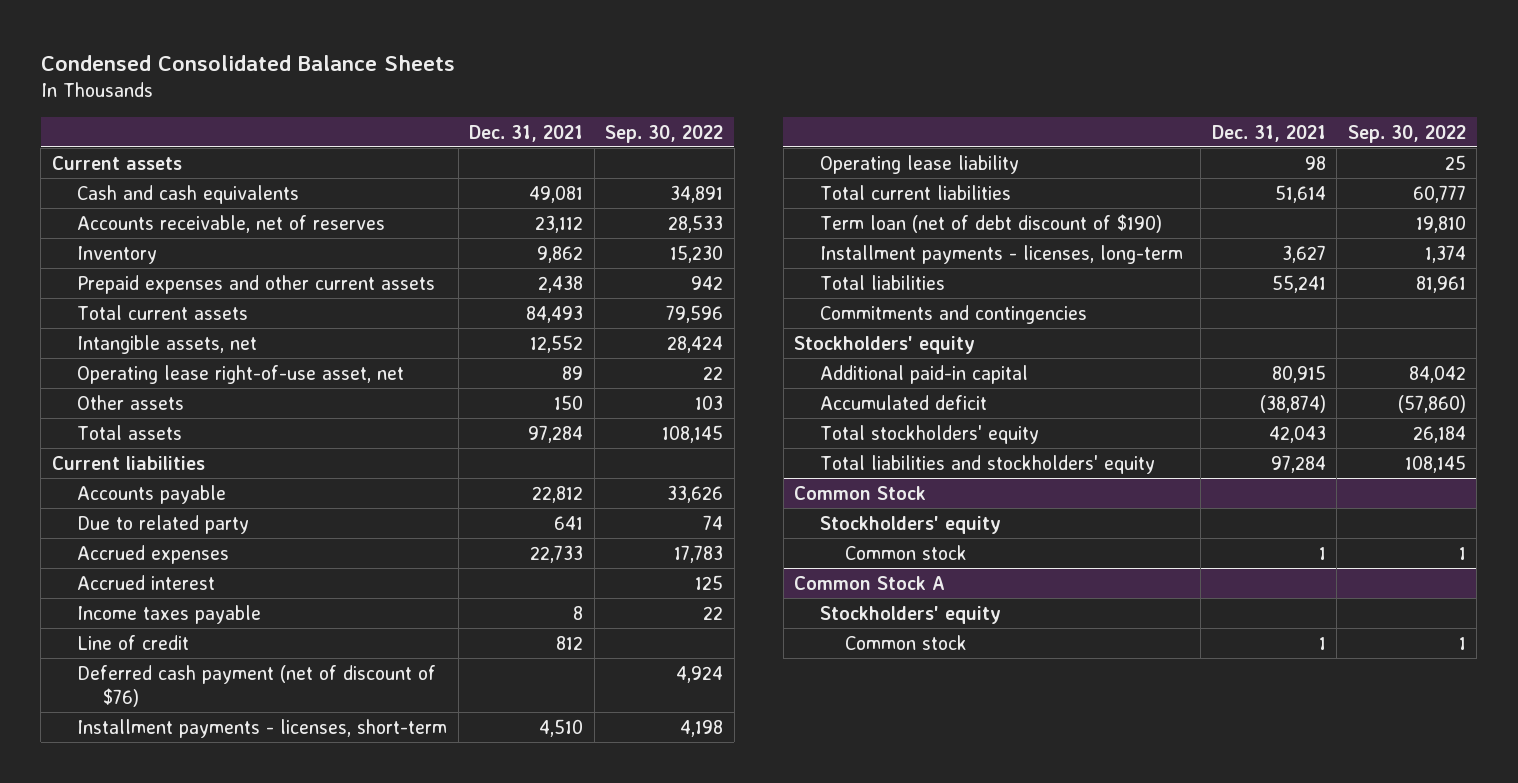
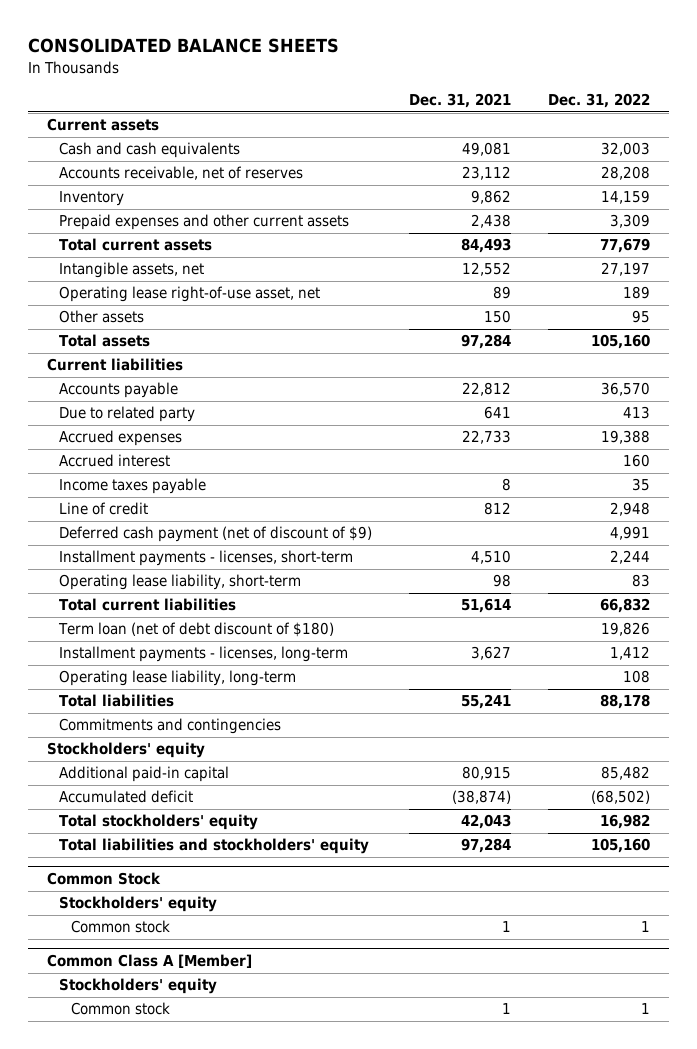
- Condensed Consolidated Balance Sheets
+ CONSOLIDATED BALANCE SHEETS
- | Dec. 31, 2021 | Sep. 30, 2022
+ | Dec. 31, 2021 | Dec. 31, 2022
- Deferred cash payment (net of discount of $76) | | 4,924
+ Deferred cash payment (net of discount of $9) | | 4,991
- Operating lease liability | 98 | 25
+ Operating lease liability, short-term | 98 | 83
- Term loan (net of debt discount of $190) | | 19,810
+ Term loan (net of debt discount of $180) | | 19,826
+ Operating lease liability, long-term | | 108
- Common Stock A
+ Common Class A [Member]

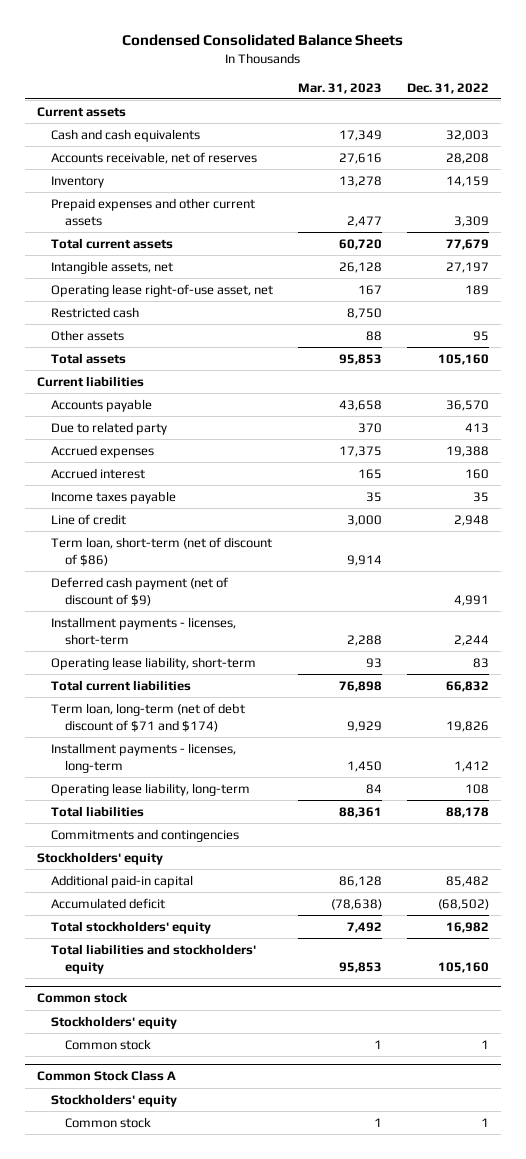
- CONSOLIDATED BALANCE SHEETS
+ Condensed Consolidated Balance Sheets
- | Dec. 31, 2021 | Dec. 31, 2022
+ | Mar. 31, 2023 | Dec. 31, 2022
+ Restricted cash | 8,750 |
+ Term loan, short-term (net of discount of $86) | 9,914 |
- Term loan (net of debt discount of $180) | | 19,826
+ Term loan, long-term (net of debt discount of $71 and $174) | 9,929 | 19,826
- Common Stock
+ Common stock
- Common Class A [Member]
+ Common Stock Class A

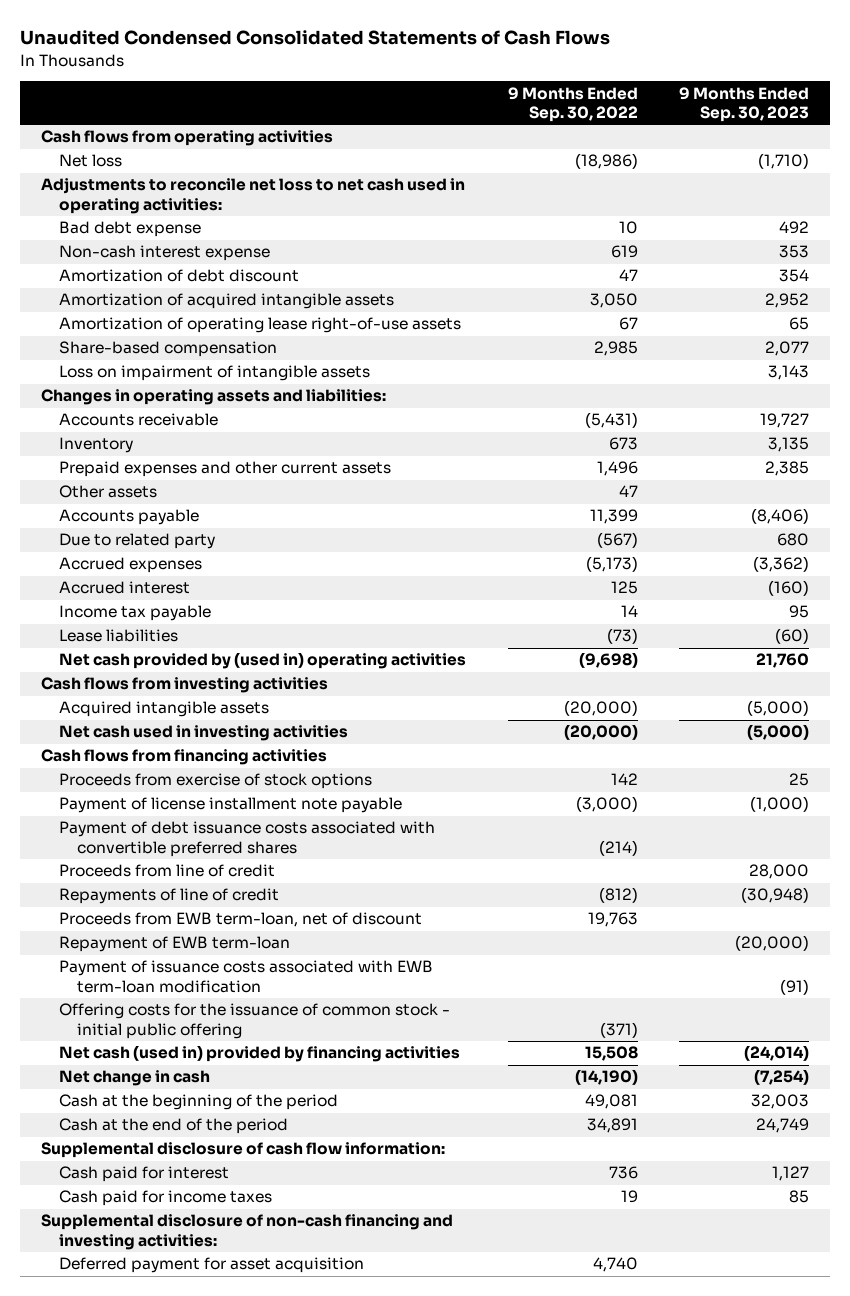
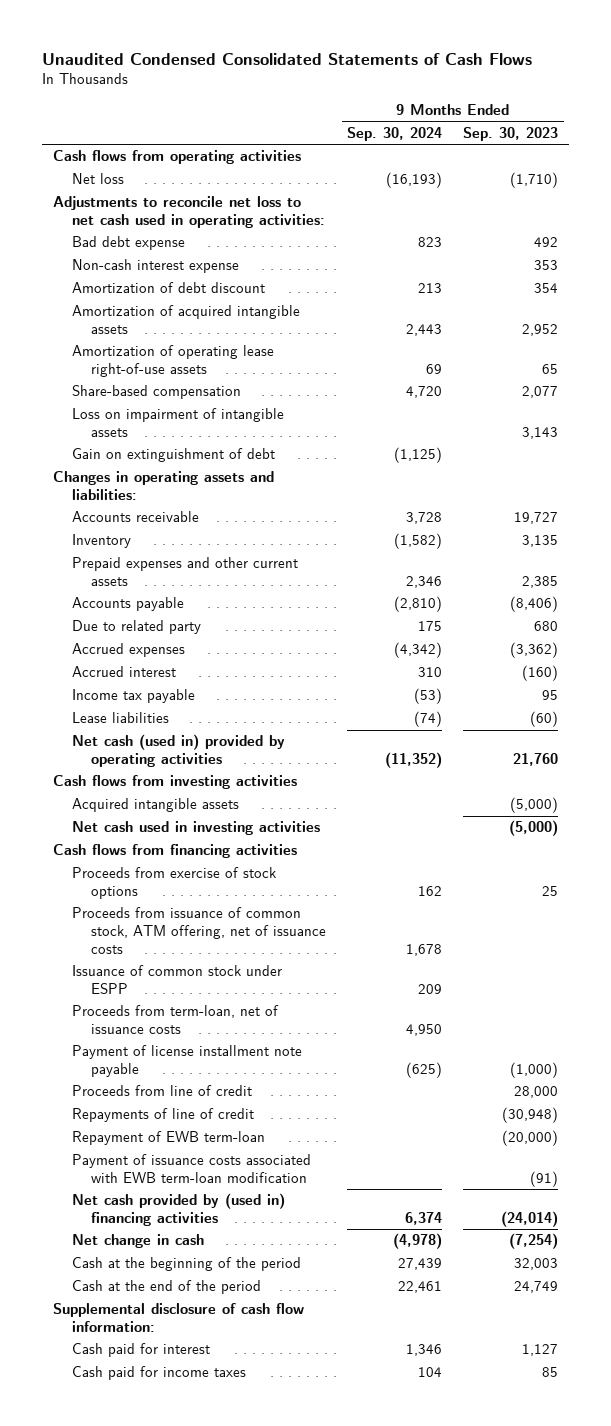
- | 9 Months Ended Sep. 30, 2022 | 9 Months Ended Sep. 30, 2023
+ | 9 Months Ended Sep. 30, 2024 | 9 Months Ended Sep. 30, 2023
+ Gain on extinguishment of debt | (1,125) |
- Other assets | 47 |
- Net cash provided by (used in) operating activities | (9,698) | 21,760
+ Net cash (used in) provided by operating activities | (11,352) | 21,760
+ Proceeds from issuance of common stock, ATM offering, net of issuance costs | 1,678 |
+ Issuance of common stock under ESPP | 209 |
+ Proceeds from term-loan, net of issuance costs | 4,950 |
- Payment of debt issuance costs associated with convertible preferred shares | (214) |
- Proceeds from EWB term-loan, net of discount | 19,763 |
- Offering costs for the issuance of common stock - initial public offering | (371) |
- Net cash (used in) provided by financing activities | 15,508 | (24,014)
+ Net cash provided by (used in) financing activities | 6,374 | (24,014)
- Supplemental disclosure of non-cash financing and investing activities:
- Deferred payment for asset acquisition | 4,740 |

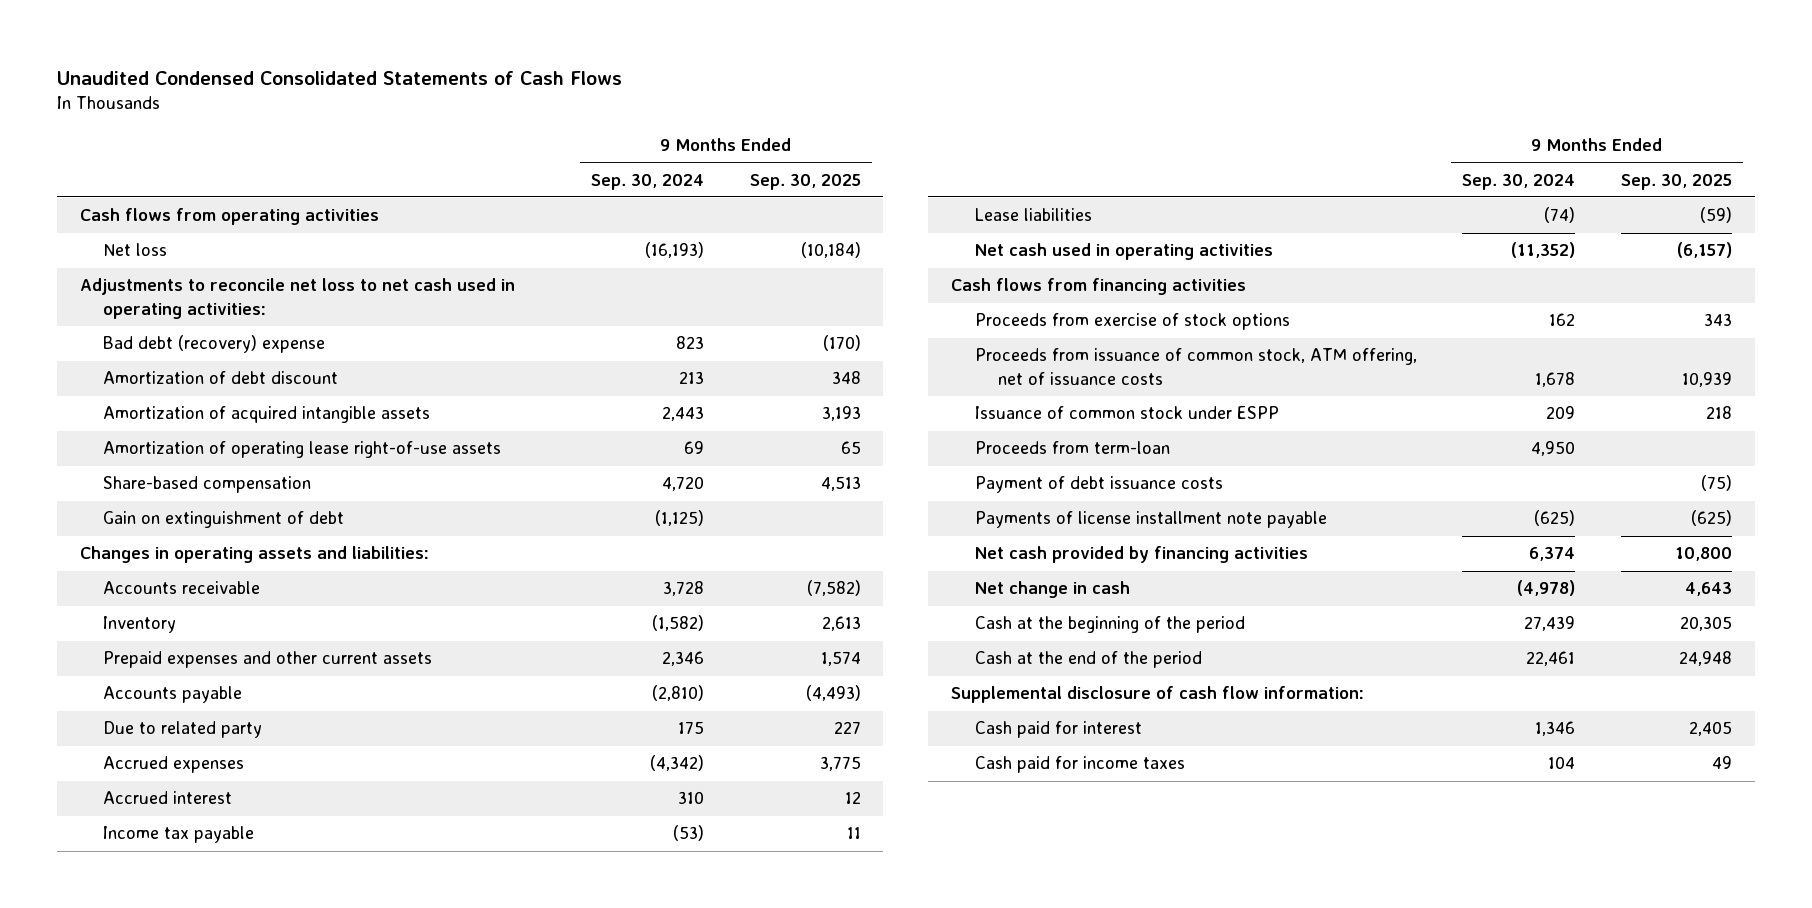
- | 9 Months Ended Sep. 30, 2024 | 9 Months Ended Sep. 30, 2023
+ | 9 Months Ended Sep. 30, 2024 | 9 Months Ended Sep. 30, 2025
- Bad debt expense | 823 | 492
- Non-cash interest expense | | 353
+ Bad debt (recovery) expense | 823 | (170)
- Loss on impairment of intangible assets | | 3,143
- Net cash (used in) provided by operating activities | (11,352) | 21,760
- Cash flows from investing activities
- Acquired intangible assets | | (5,000)
- Net cash used in investing activities | | (5,000)
+ Net cash used in operating activities | (11,352) | (6,157)
- Proceeds from term-loan, net of issuance costs | 4,950 |
- Payment of license installment note payable | (625) | (1,000)
- Proceeds from line of credit | | 28,000
- Repayments of line of credit | | (30,948)
- Repayment of EWB term-loan | | (20,000)
- Payment of issuance costs associated with EWB term-loan modification | | (91)
- Net cash provided by (used in) financing activities | 6,374 | (24,014)
+ Proceeds from term-loan | 4,950 |
+ Payment of debt issuance costs | | (75)
+ Payments of license installment note payable | (625) | (625)
+ Net cash provided by financing activities | 6,374 | 10,800

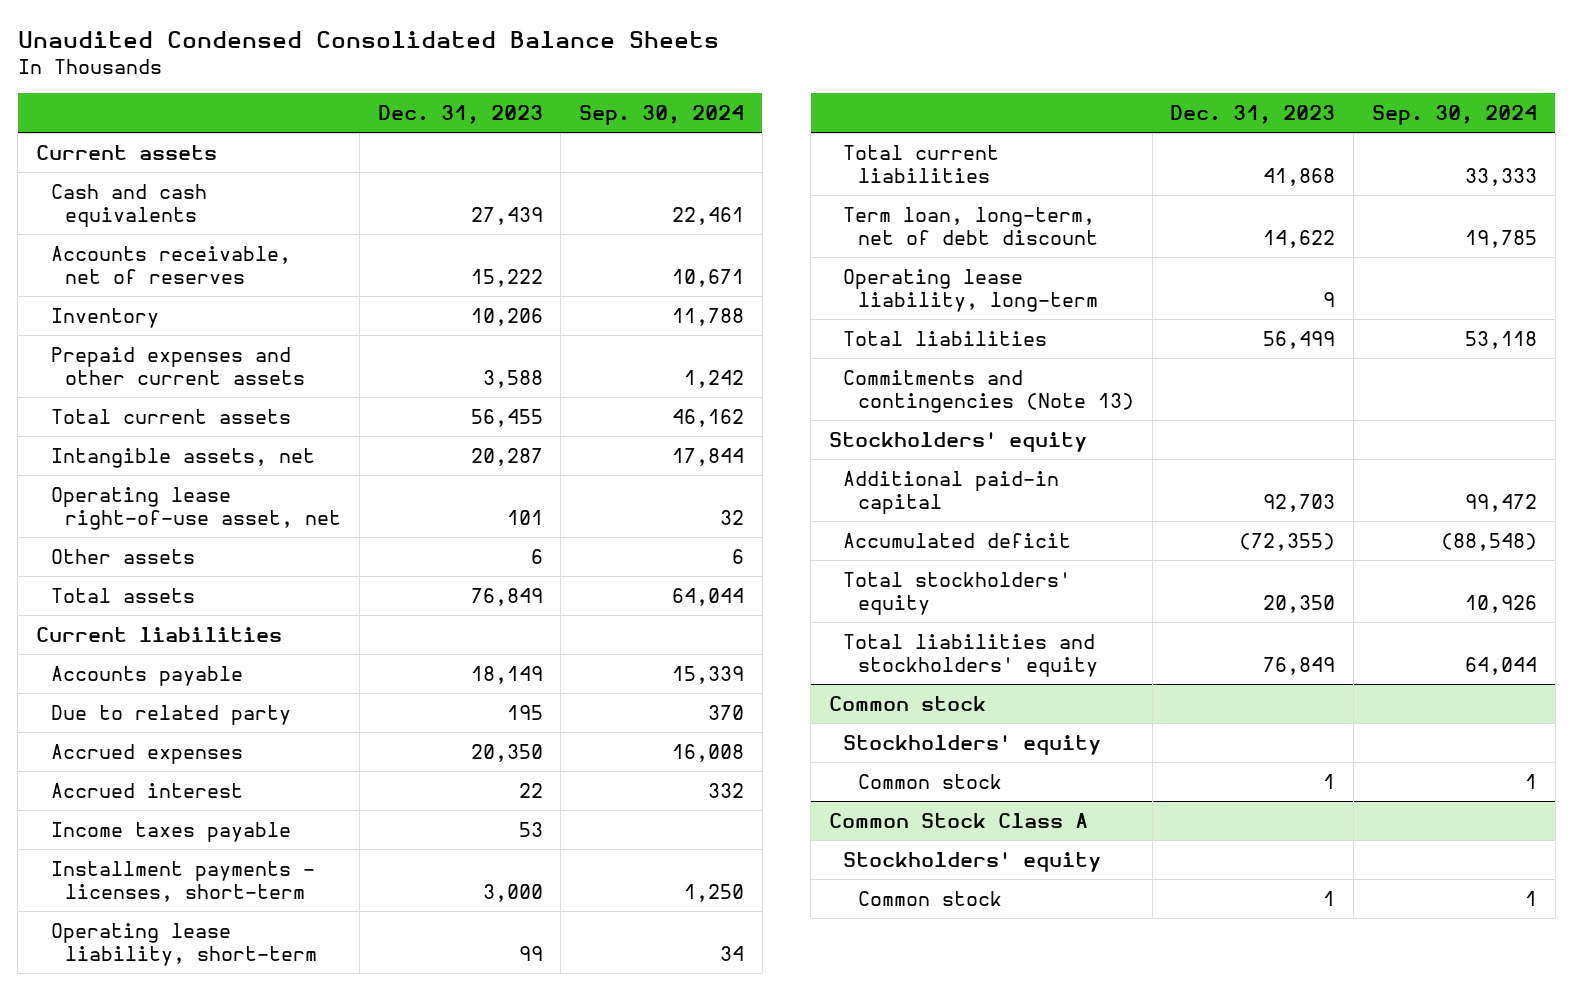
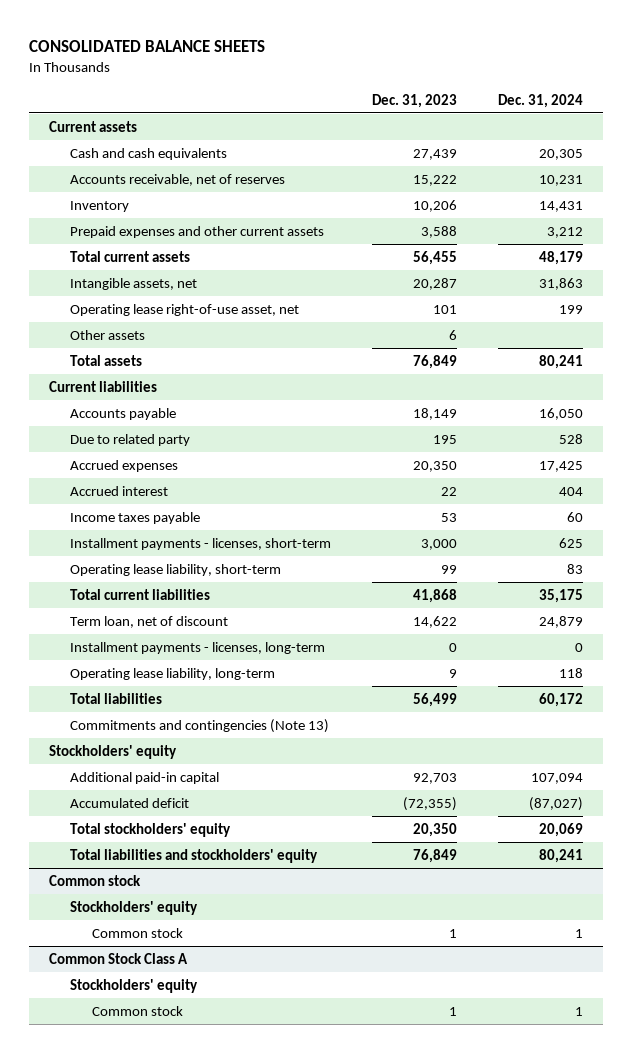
- Unaudited Condensed Consolidated Balance Sheets
+ CONSOLIDATED BALANCE SHEETS
- | Dec. 31, 2023 | Sep. 30, 2024
+ | Dec. 31, 2023 | Dec. 31, 2024
- Term loan, long-term, net of debt discount | 14,622 | 19,785
+ Term loan, net of discount | 14,622 | 24,879
+ Installment payments - licenses, long-term | 0 | 0

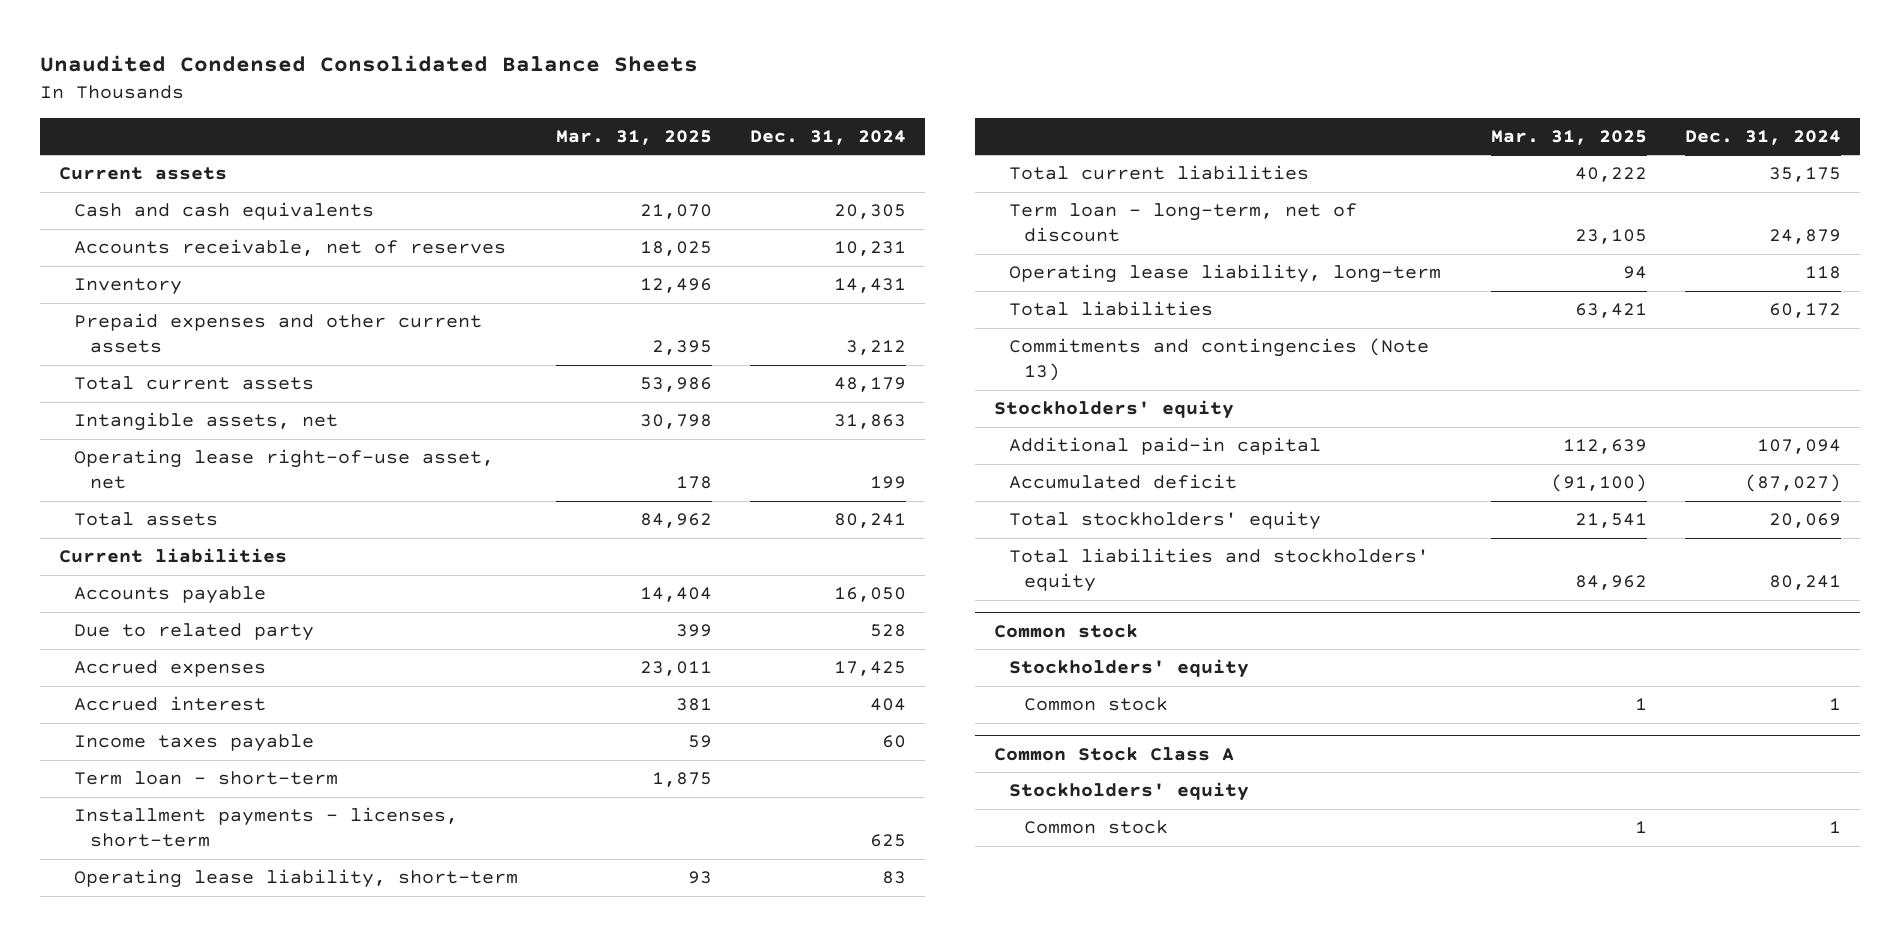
- CONSOLIDATED BALANCE SHEETS
+ Unaudited Condensed Consolidated Balance Sheets
- | Dec. 31, 2023 | Dec. 31, 2024
+ | Mar. 31, 2025 | Dec. 31, 2024
- Other assets | 6 |
+ Term loan - short-term | 1,875 |
- Term loan, net of discount | 14,622 | 24,879
- Installment payments - licenses, long-term | 0 | 0
+ Term loan - long-term, net of discount | 23,105 | 24,879

